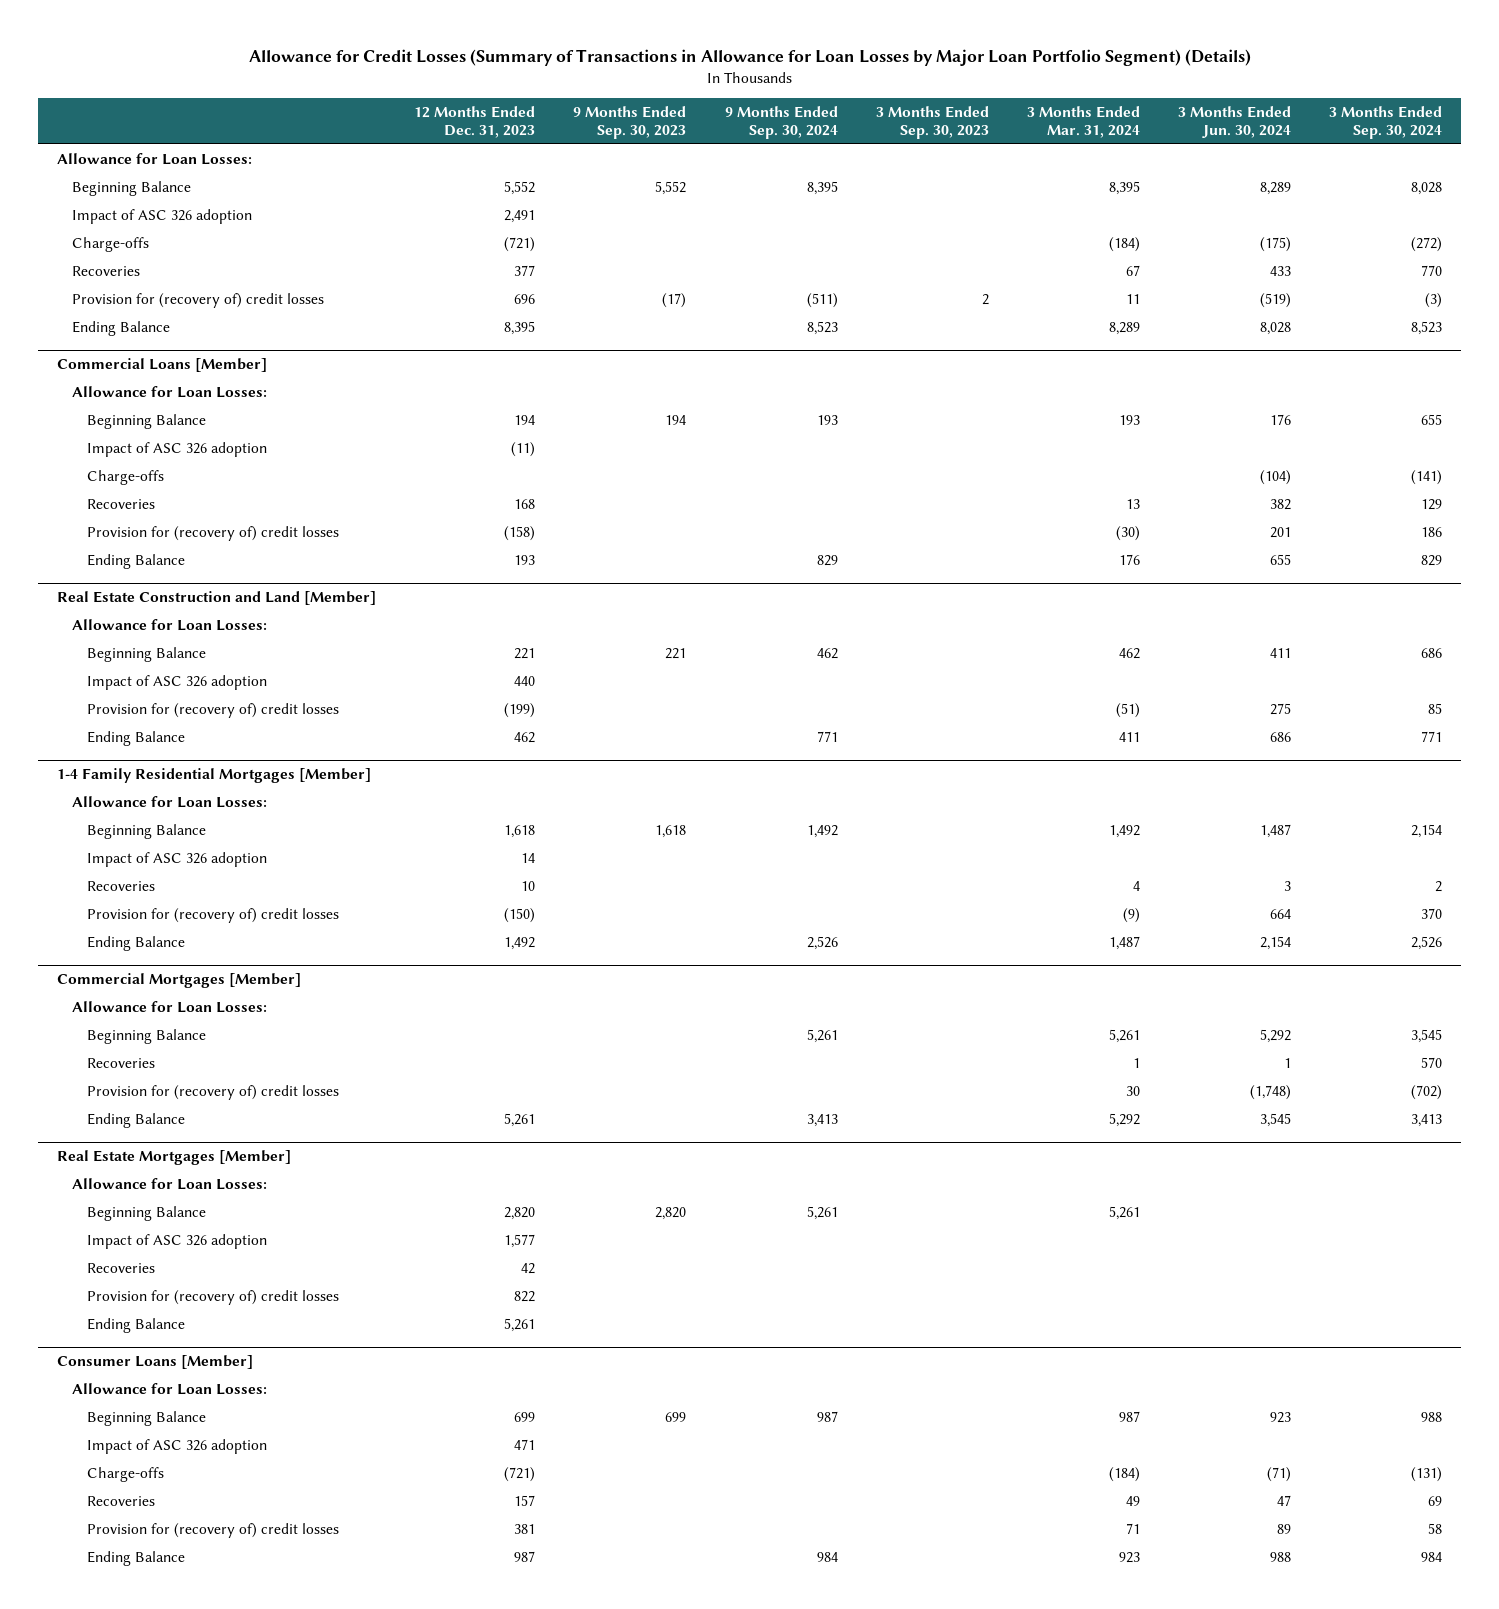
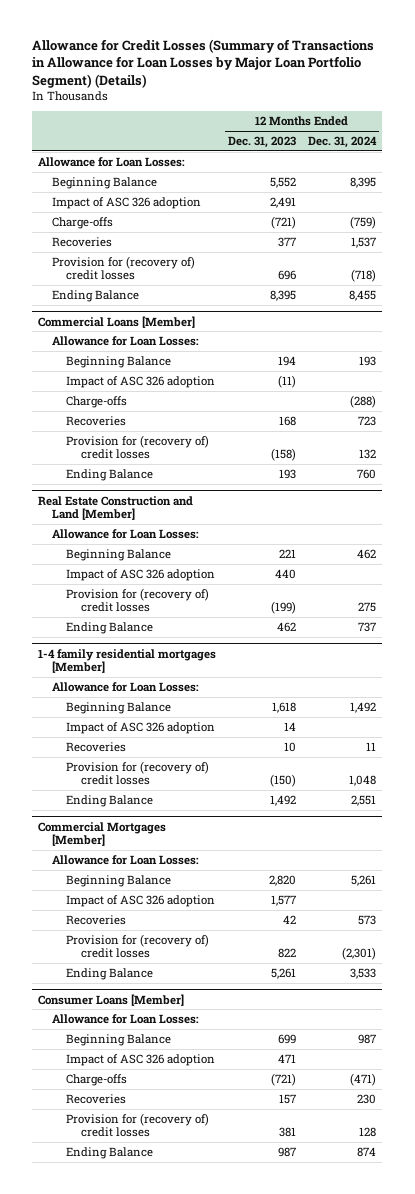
- | 12 Months Ended Dec. 31, 2023 | 9 Months Ended Sep. 30, 2023 | 9 Months Ended Sep. 30, 2024 | 3 Months Ended Sep. 30, 2023 | 3 Months Ended Mar. 31, 2024 | 3 Months Ended Jun. 30, 2024 | 3 Months Ended Sep. 30, 2024
+ | 12 Months Ended Dec. 31, 2023 | 12 Months Ended Dec. 31, 2024
- 1-4 Family Residential Mortgages [Member]
+ 1-4 family residential mortgages [Member]
@ Commercial Mortgages [Member]
- Beginning Balance | | | 5,261 | | 5,261 | 5,292 | 3,545
- Recoveries | | | | | 1 | 1 | 570
- Provision for (recovery of) credit losses | | | | | 30 | (1,748) | (702)
- Ending Balance | 5,261 | | 3,413 | | 5,292 | 3,545 | 3,413
- Real Estate Mortgages [Member]
- Allowance for Loan Losses:

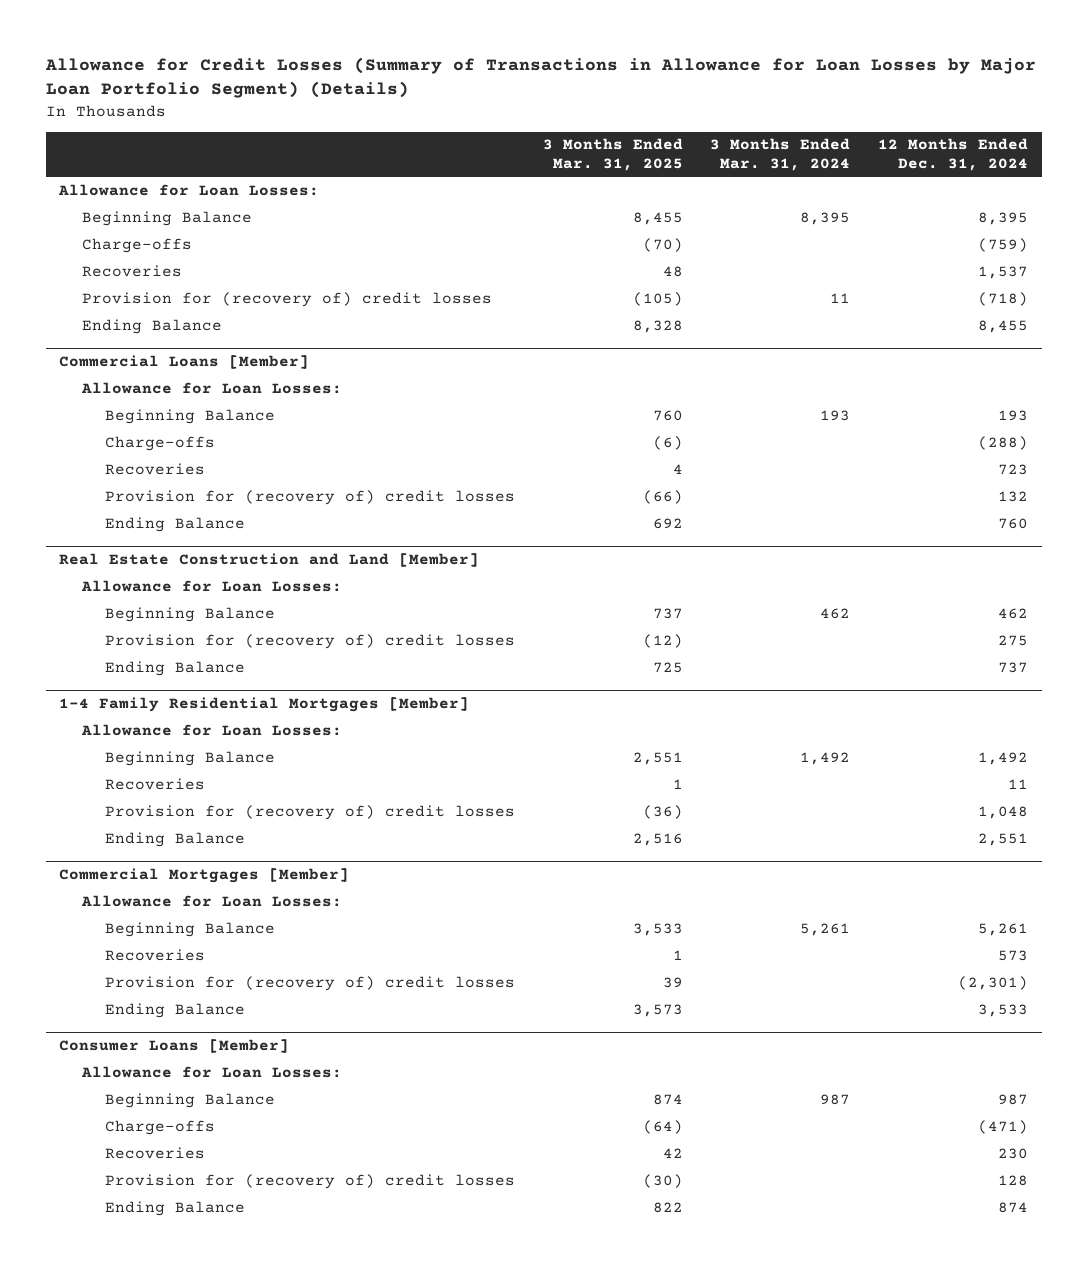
- | 12 Months Ended Dec. 31, 2023 | 12 Months Ended Dec. 31, 2024
+ | 3 Months Ended Mar. 31, 2025 | 3 Months Ended Mar. 31, 2024 | 12 Months Ended Dec. 31, 2024
- Impact of ASC 326 adoption | 2,491 |
@ Commercial Loans [Member]
- Impact of ASC 326 adoption | (11) |
@ Real Estate Construction and Land [Member]
- Impact of ASC 326 adoption | 440 |
- 1-4 family residential mortgages [Member]
+ 1-4 Family Residential Mortgages [Member]
- Impact of ASC 326 adoption | 14 |
@ Commercial Mortgages [Member]
- Impact of ASC 326 adoption | 1,577 |
@ Consumer Loans [Member]
- Impact of ASC 326 adoption | 471 |

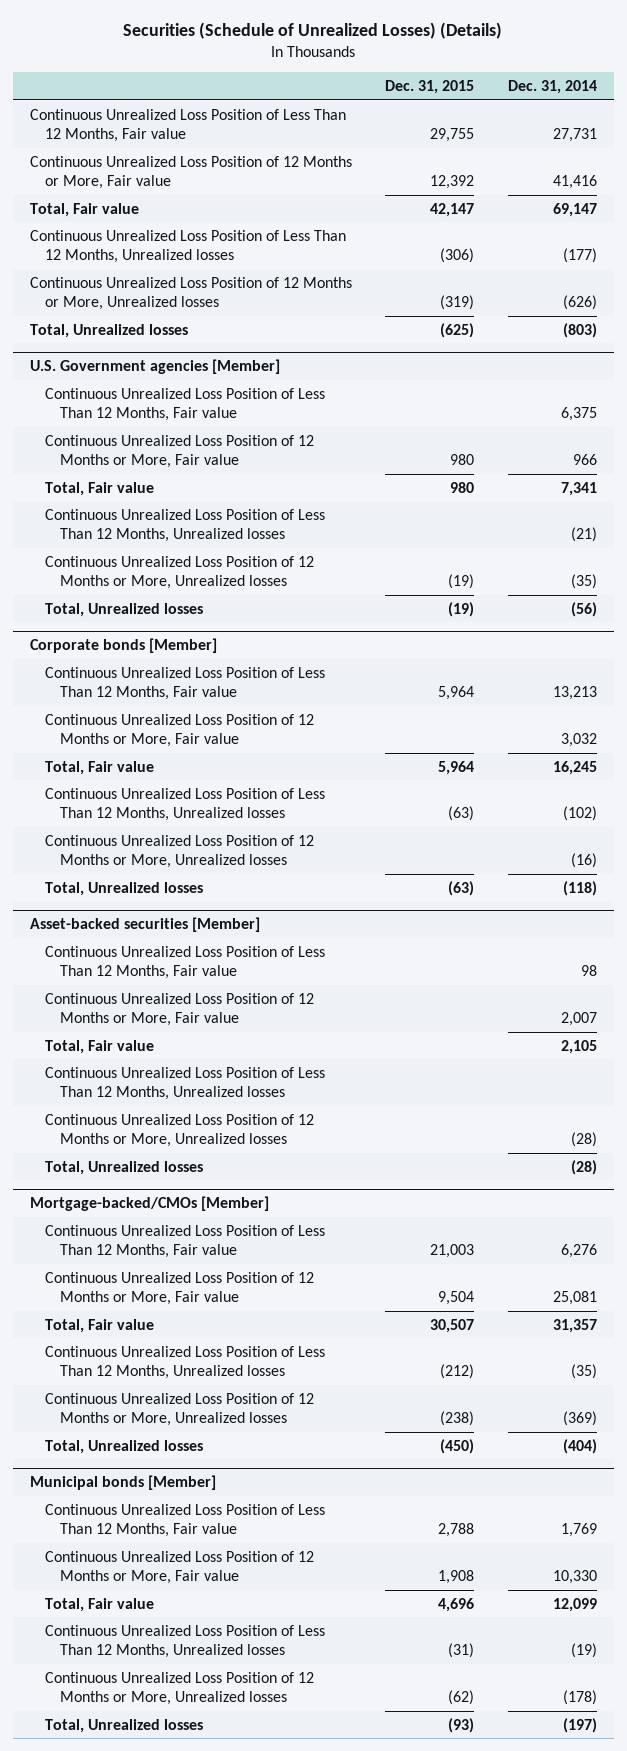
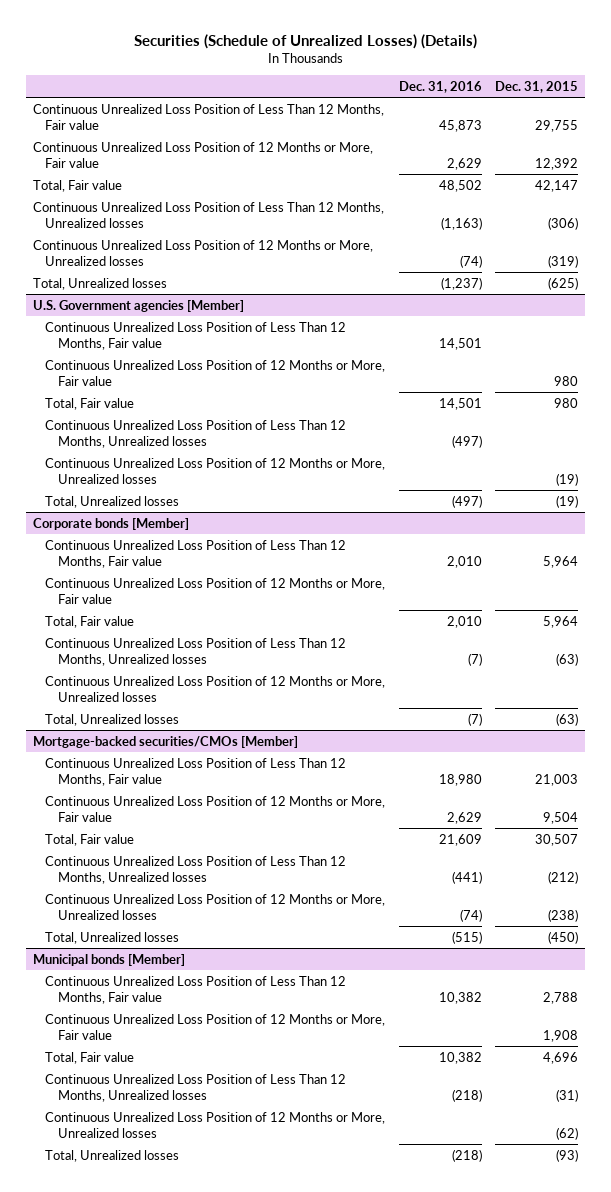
- | Dec. 31, 2015 | Dec. 31, 2014
+ | Dec. 31, 2016 | Dec. 31, 2015
- Asset-backed securities [Member]
- Continuous Unrealized Loss Position of Less Than 12 Months, Fair value | | 98
- Continuous Unrealized Loss Position of 12 Months or More, Fair value | | 2,007
- Total, Fair value | | 2,105
- Continuous Unrealized Loss Position of Less Than 12 Months, Unrealized losses
- Continuous Unrealized Loss Position of 12 Months or More, Unrealized losses | | (28)
- Total, Unrealized losses | | (28)
- Mortgage-backed/CMOs [Member]
+ Mortgage-backed securities/CMOs [Member]

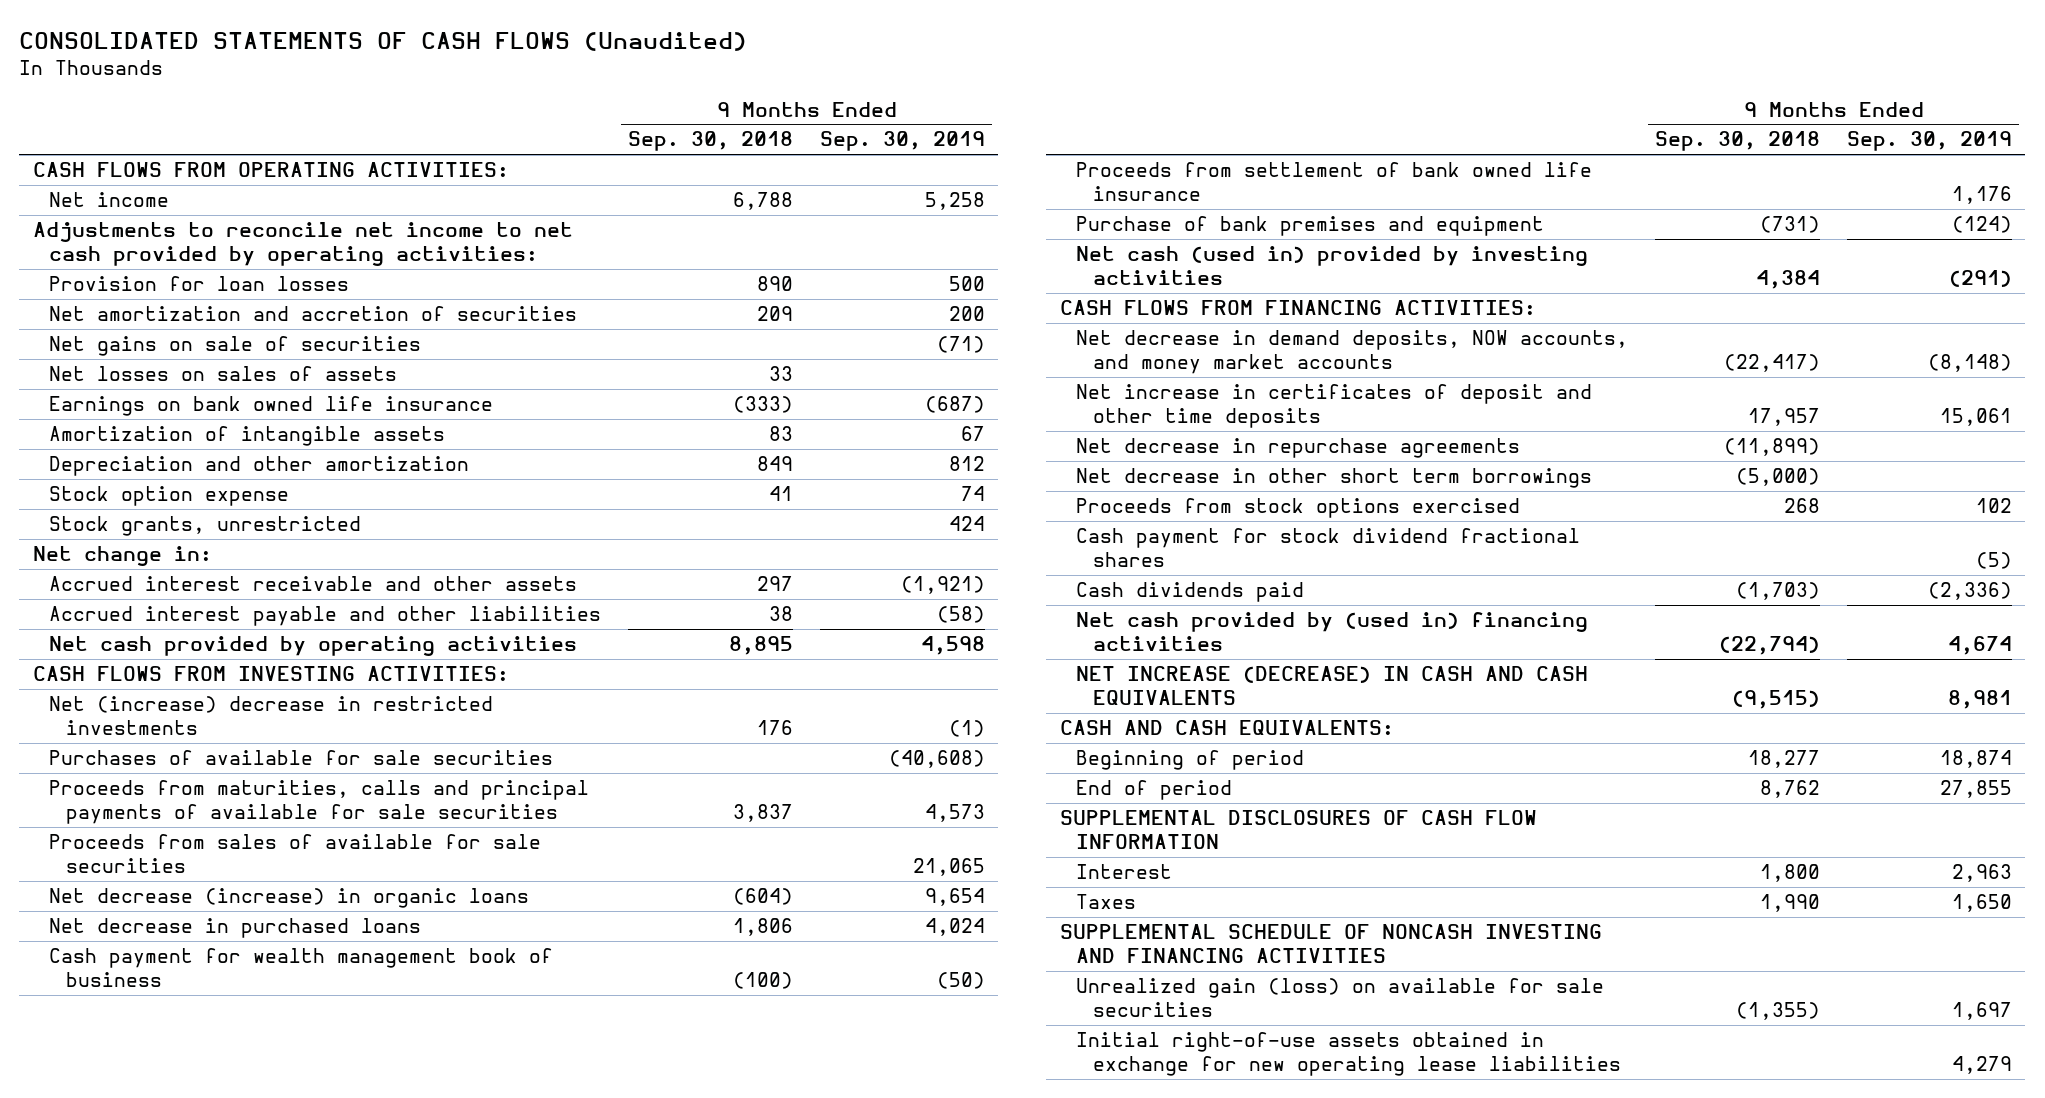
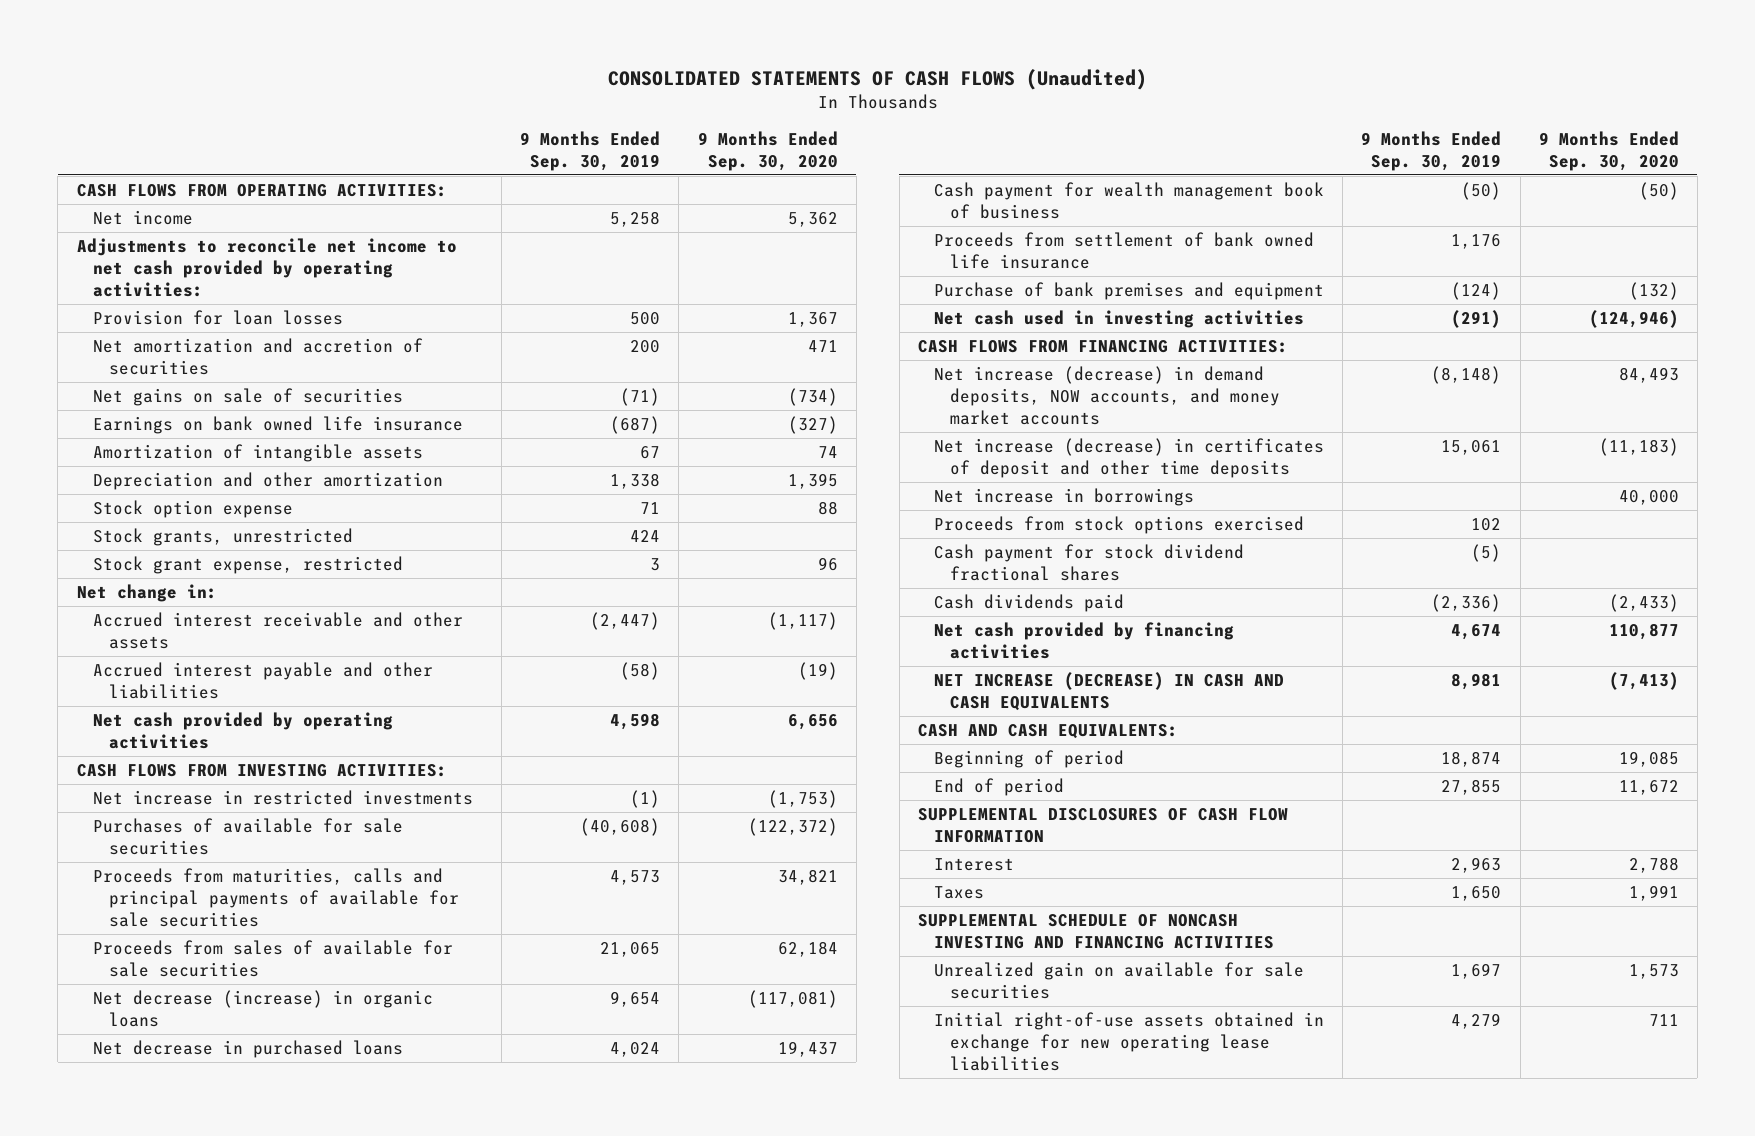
- | 9 Months Ended Sep. 30, 2018 | 9 Months Ended Sep. 30, 2019
+ | 9 Months Ended Sep. 30, 2019 | 9 Months Ended Sep. 30, 2020
- Net losses on sales of assets | 33 |
- Depreciation and other amortization | 849 | 812
- Stock option expense | 41 | 74
+ Depreciation and other amortization | 1,338 | 1,395
+ Stock option expense | 71 | 88
+ Stock grant expense, restricted | 3 | 96
- Accrued interest receivable and other assets | 297 | (1,921)
+ Accrued interest receivable and other assets | (2,447) | (1,117)
- Net (increase) decrease in restricted investments | 176 | (1)
+ Net increase in restricted investments | (1) | (1,753)
- Net cash (used in) provided by investing activities | 4,384 | (291)
+ Net cash used in investing activities | (291) | (124,946)
- Net decrease in demand deposits, NOW accounts, and money market accounts | (22,417) | (8,148)
- Net increase in certificates of deposit and other time deposits | 17,957 | 15,061
- Net decrease in repurchase agreements | (11,899) |
- Net decrease in other short term borrowings | (5,000) |
+ Net increase (decrease) in demand deposits, NOW accounts, and money market accounts | (8,148) | 84,493
+ Net increase (decrease) in certificates of deposit and other time deposits | 15,061 | (11,183)
+ Net increase in borrowings | | 40,000
- Net cash provided by (used in) financing activities | (22,794) | 4,674
+ Net cash provided by financing activities | 4,674 | 110,877
- Unrealized gain (loss) on available for sale securities | (1,355) | 1,697
+ Unrealized gain on available for sale securities | 1,697 | 1,573

